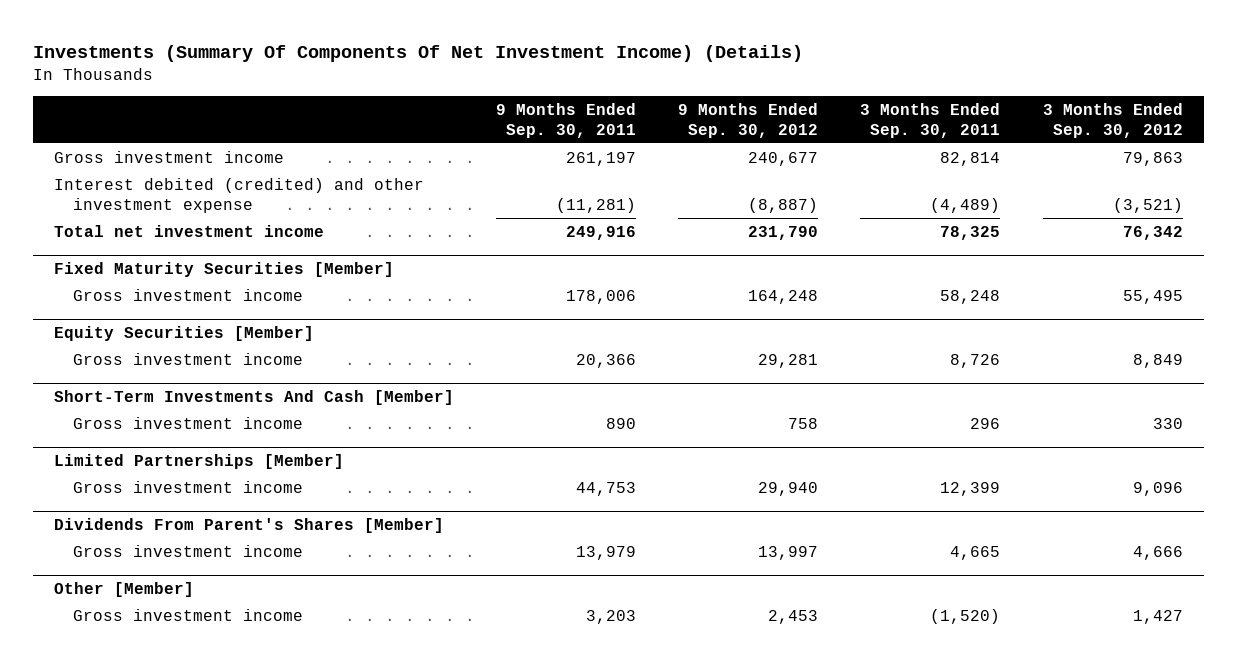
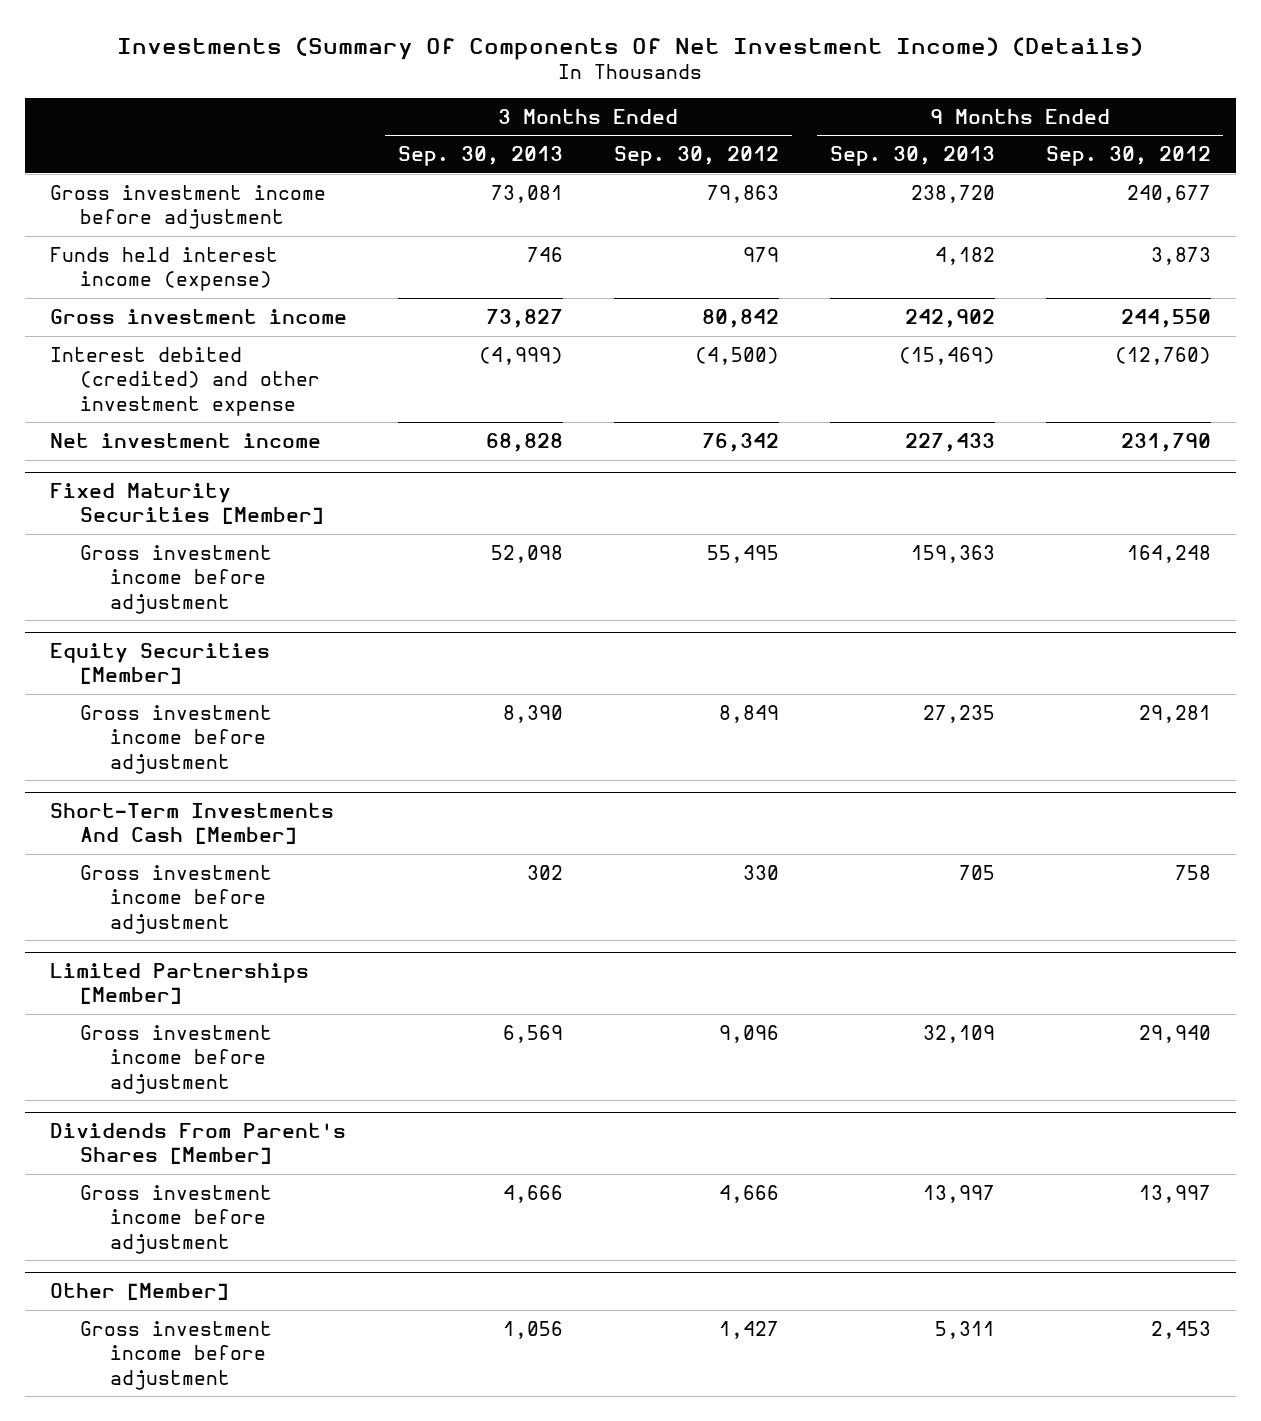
- | 9 Months Ended Sep. 30, 2011 | 9 Months Ended Sep. 30, 2012 | 3 Months Ended Sep. 30, 2011 | 3 Months Ended Sep. 30, 2012
+ | 3 Months Ended Sep. 30, 2013 | 3 Months Ended Sep. 30, 2012 | 9 Months Ended Sep. 30, 2013 | 9 Months Ended Sep. 30, 2012
- Gross investment income | 261,197 | 240,677 | 82,814 | 79,863
- Interest debited (credited) and other investment expense | (11,281) | (8,887) | (4,489) | (3,521)
- Total net investment income | 249,916 | 231,790 | 78,325 | 76,342
+ Gross investment income before adjustment | 73,081 | 79,863 | 238,720 | 240,677
+ Funds held interest income (expense) | 746 | 979 | 4,182 | 3,873
+ Gross investment income | 73,827 | 80,842 | 242,902 | 244,550
+ Interest debited (credited) and other investment expense | (4,999) | (4,500) | (15,469) | (12,760)
+ Net investment income | 68,828 | 76,342 | 227,433 | 231,790
@ Fixed Maturity Securities [Member]
- Gross investment income | 178,006 | 164,248 | 58,248 | 55,495
+ Gross investment income before adjustment | 52,098 | 55,495 | 159,363 | 164,248
@ Equity Securities [Member]
- Gross investment income | 20,366 | 29,281 | 8,726 | 8,849
+ Gross investment income before adjustment | 8,390 | 8,849 | 27,235 | 29,281
@ Short-Term Investments And Cash [Member]
- Gross investment income | 890 | 758 | 296 | 330
+ Gross investment income before adjustment | 302 | 330 | 705 | 758
@ Limited Partnerships [Member]
- Gross investment income | 44,753 | 29,940 | 12,399 | 9,096
+ Gross investment income before adjustment | 6,569 | 9,096 | 32,109 | 29,940
@ Dividends From Parent's Shares [Member]
- Gross investment income | 13,979 | 13,997 | 4,665 | 4,666
+ Gross investment income before adjustment | 4,666 | 4,666 | 13,997 | 13,997
@ Other [Member]
- Gross investment income | 3,203 | 2,453 | (1,520) | 1,427
+ Gross investment income before adjustment | 1,056 | 1,427 | 5,311 | 2,453

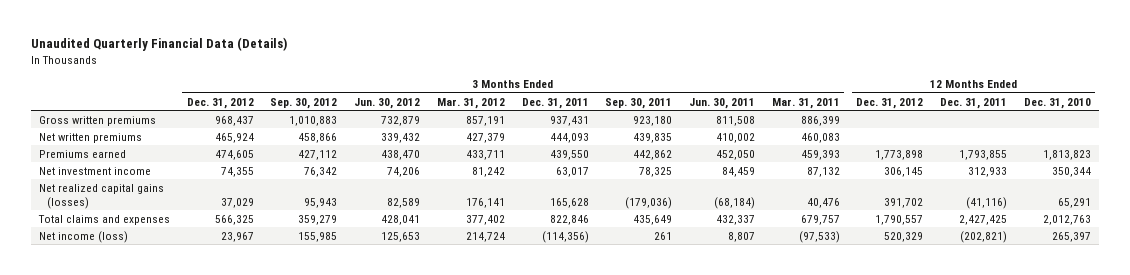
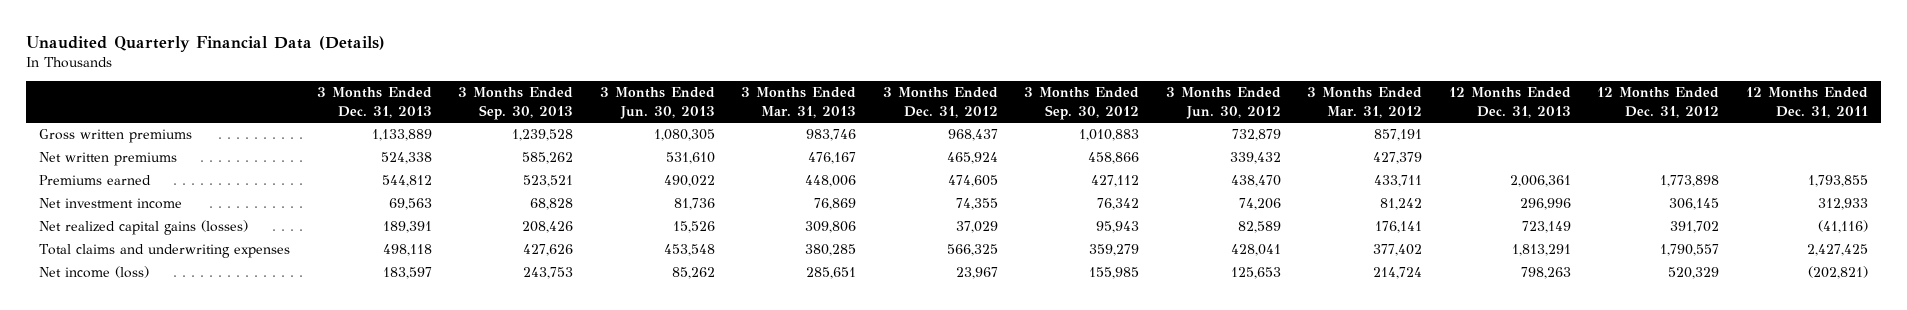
- | 3 Months Ended Dec. 31, 2012 | 3 Months Ended Sep. 30, 2012 | 3 Months Ended Jun. 30, 2012 | 3 Months Ended Mar. 31, 2012 | 3 Months Ended Dec. 31, 2011 | 3 Months Ended Sep. 30, 2011 | 3 Months Ended Jun. 30, 2011 | 3 Months Ended Mar. 31, 2011 | 12 Months Ended Dec. 31, 2012 | 12 Months Ended Dec. 31, 2011 | 12 Months Ended Dec. 31, 2010
+ | 3 Months Ended Dec. 31, 2013 | 3 Months Ended Sep. 30, 2013 | 3 Months Ended Jun. 30, 2013 | 3 Months Ended Mar. 31, 2013 | 3 Months Ended Dec. 31, 2012 | 3 Months Ended Sep. 30, 2012 | 3 Months Ended Jun. 30, 2012 | 3 Months Ended Mar. 31, 2012 | 12 Months Ended Dec. 31, 2013 | 12 Months Ended Dec. 31, 2012 | 12 Months Ended Dec. 31, 2011
- Total claims and expenses | 566,325 | 359,279 | 428,041 | 377,402 | 822,846 | 435,649 | 432,337 | 679,757 | 1,790,557 | 2,427,425 | 2,012,763
+ Total claims and underwriting expenses | 498,118 | 427,626 | 453,548 | 380,285 | 566,325 | 359,279 | 428,041 | 377,402 | 1,813,291 | 1,790,557 | 2,427,425

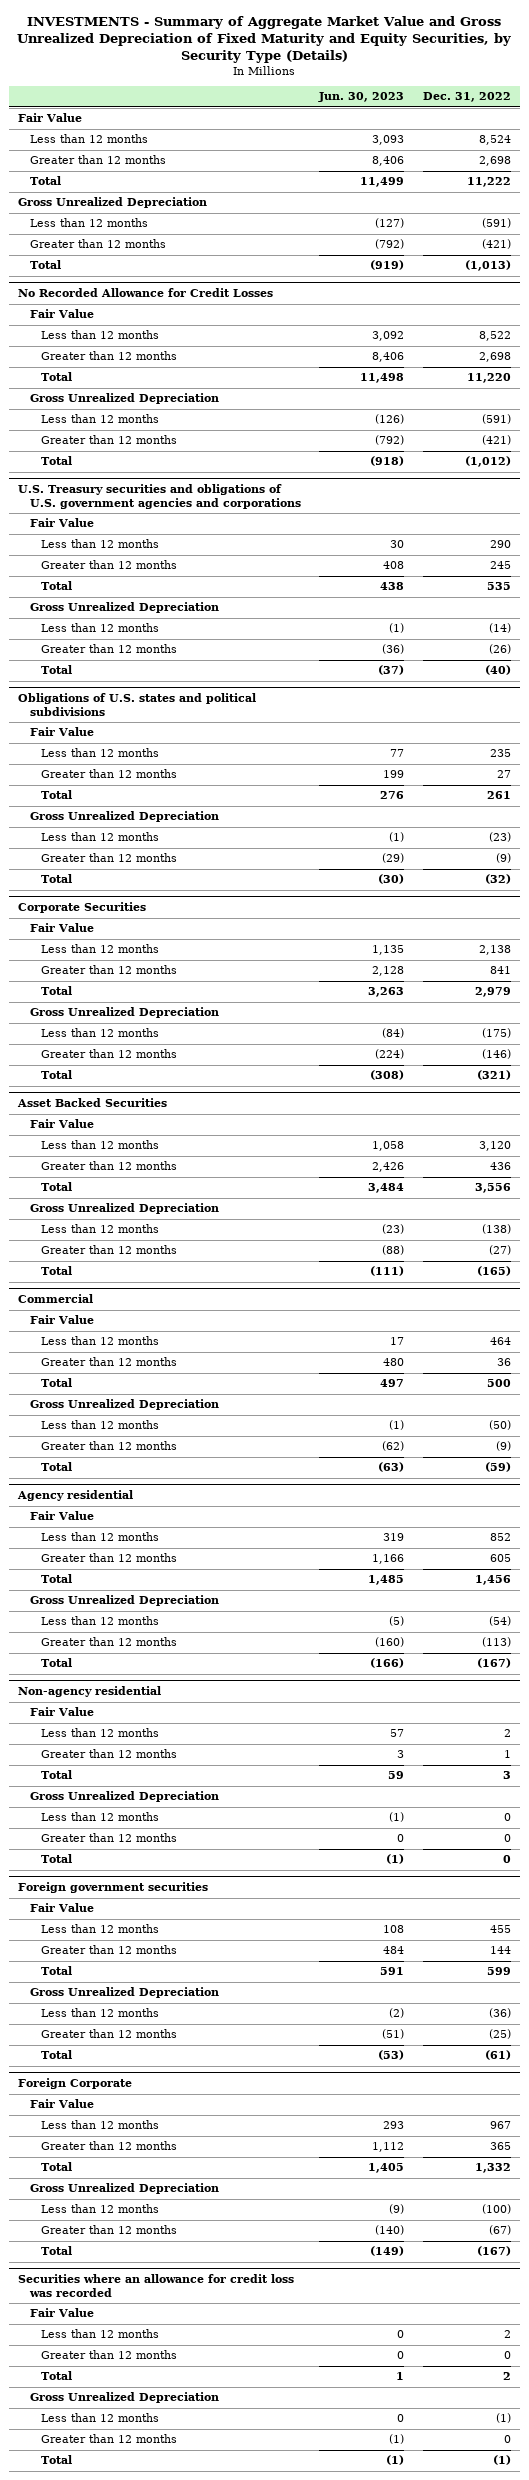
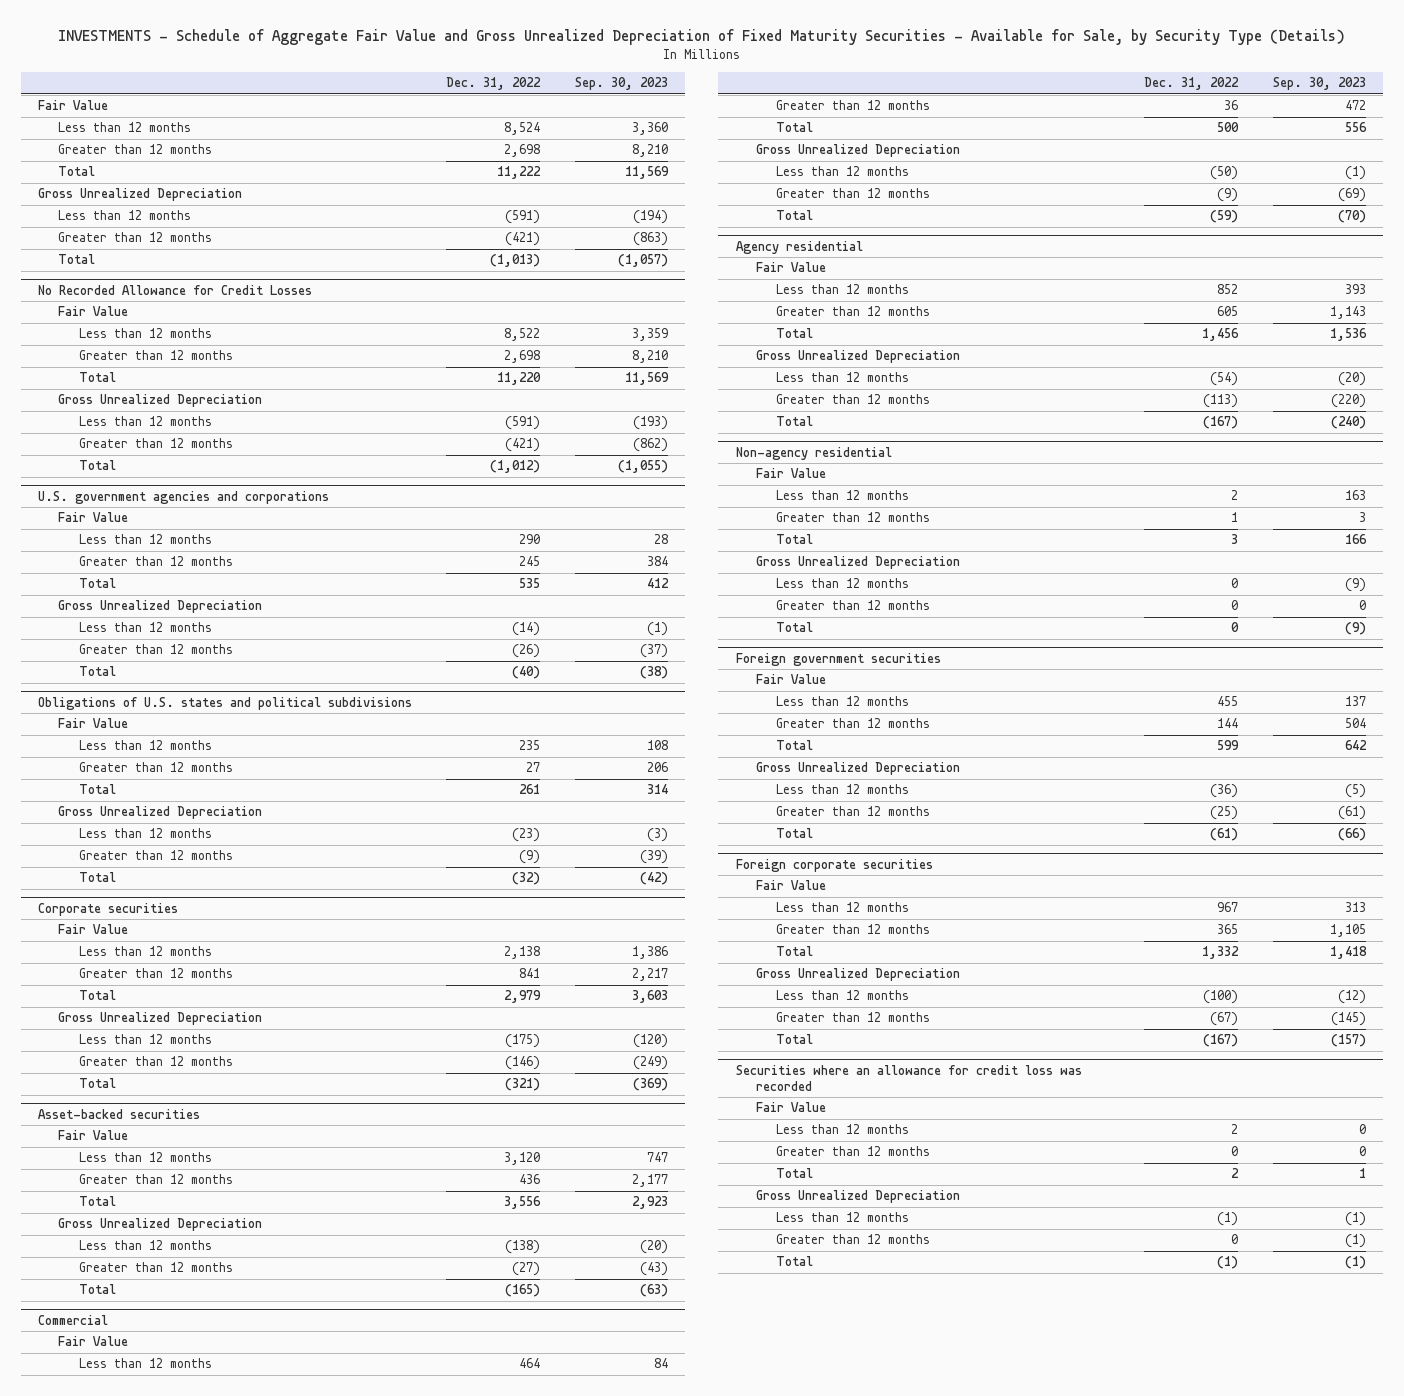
- INVESTMENTS - Summary of Aggregate Market Value and Gross Unrealized Depreciation of Fixed Maturity and Equity Securities, by Security Type (Details)
+ INVESTMENTS - Schedule of Aggregate Fair Value and Gross Unrealized Depreciation of Fixed Maturity Securities - Available for Sale, by Security Type (Details)
- | Jun. 30, 2023 | Dec. 31, 2022
+ | Dec. 31, 2022 | Sep. 30, 2023
- U.S. Treasury securities and obligations of U.S. government agencies and corporations
+ U.S. government agencies and corporations
- Corporate Securities
+ Corporate securities
- Asset Backed Securities
+ Asset-backed securities
- Foreign Corporate
+ Foreign corporate securities

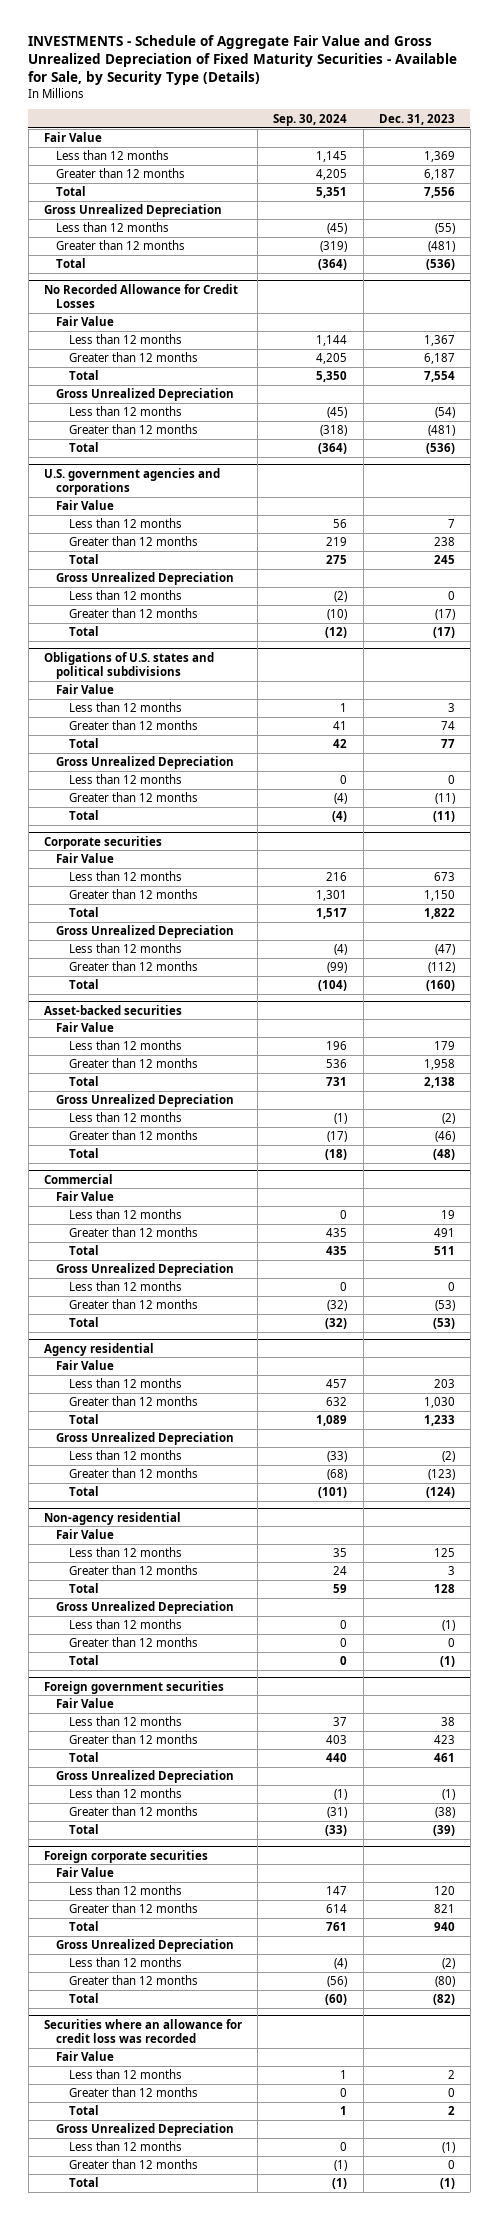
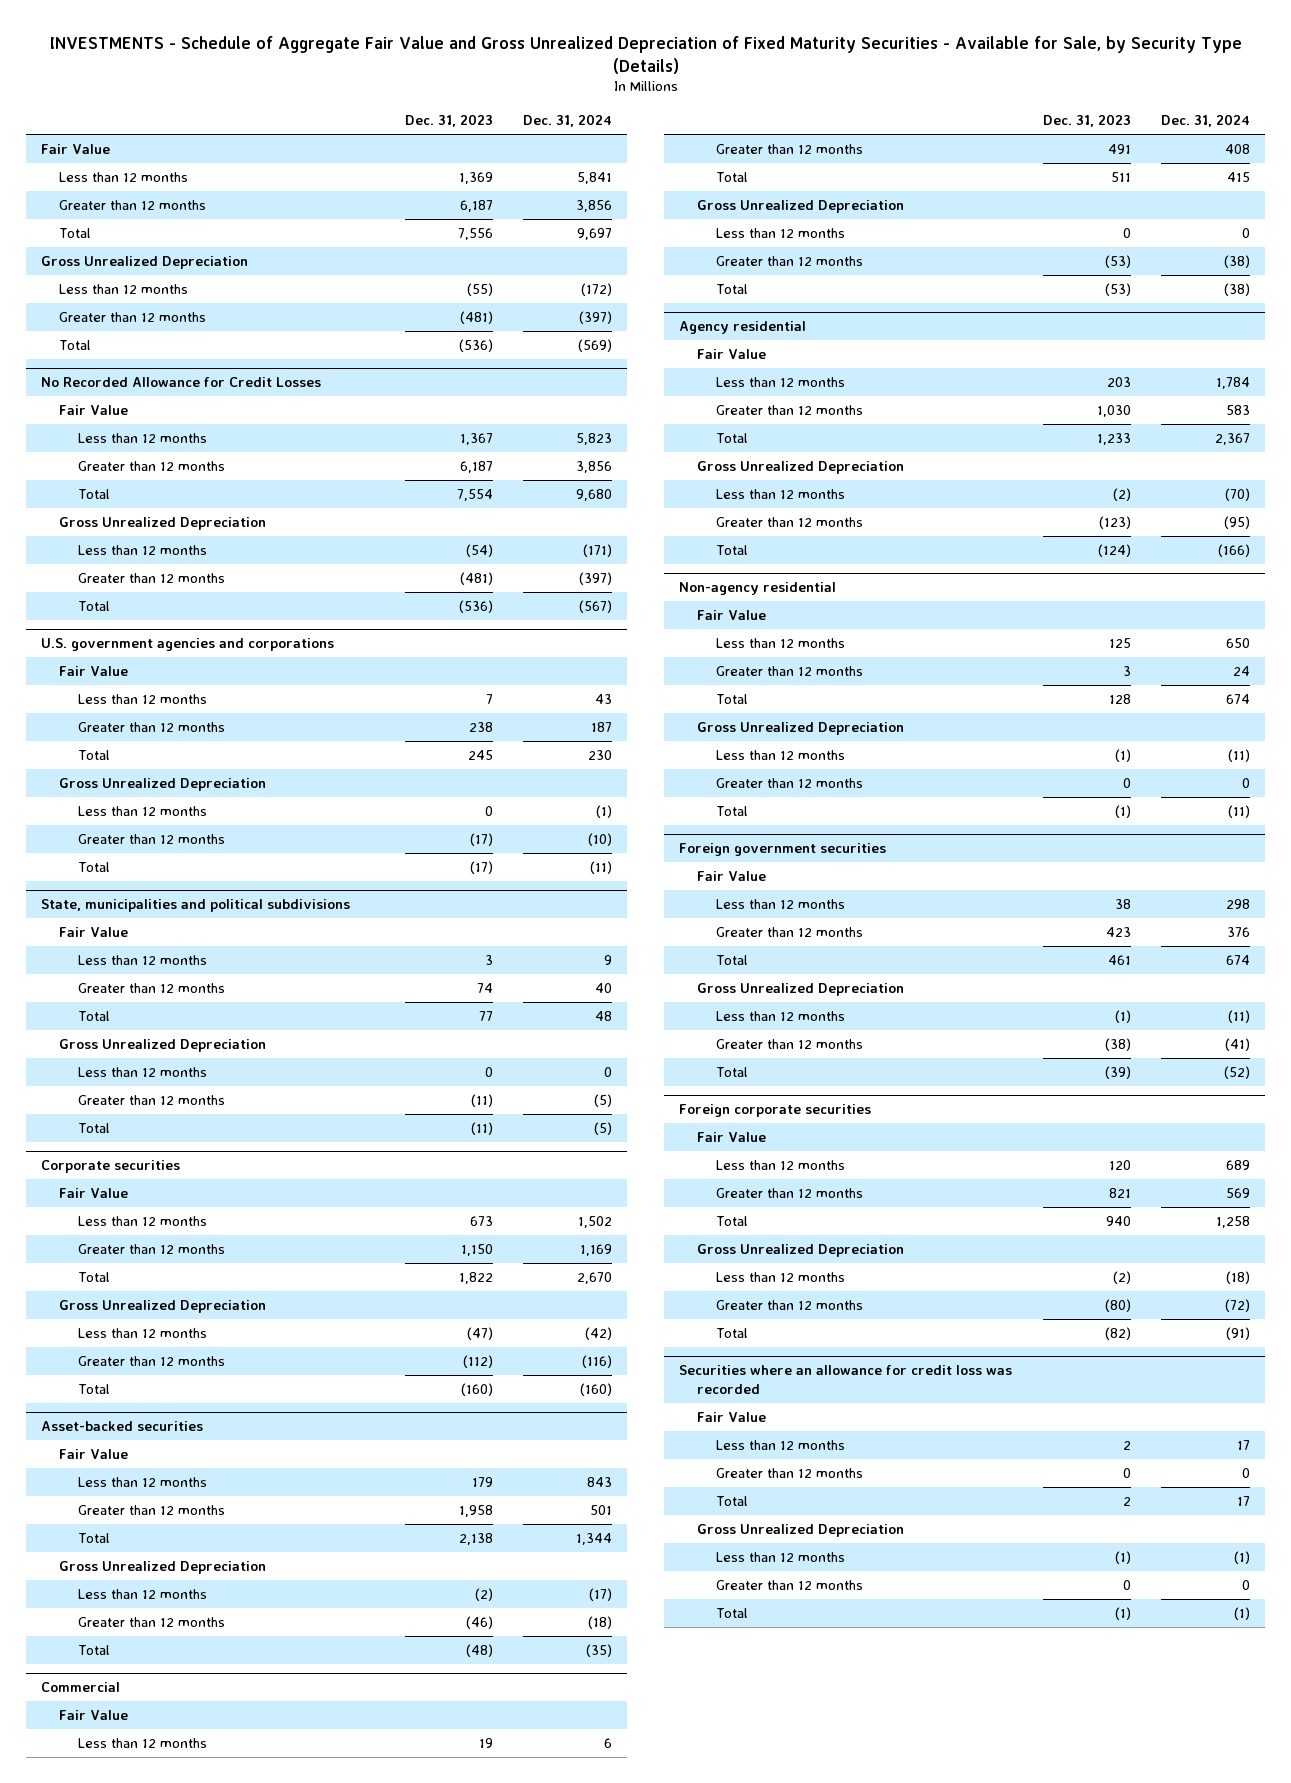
- | Sep. 30, 2024 | Dec. 31, 2023
+ | Dec. 31, 2023 | Dec. 31, 2024
- Obligations of U.S. states and political subdivisions
+ State, municipalities and political subdivisions

